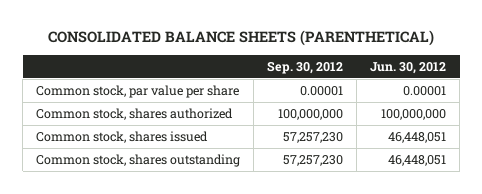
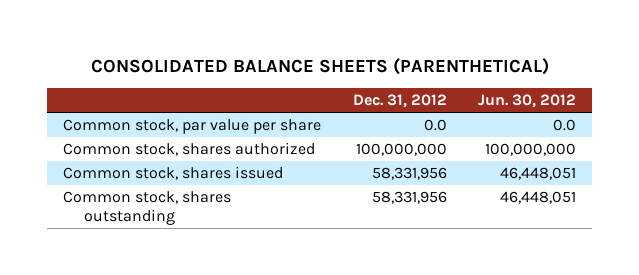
- | Sep. 30, 2012 | Jun. 30, 2012
+ | Dec. 31, 2012 | Jun. 30, 2012
- Common stock, par value per share | 0.00001 | 0.00001
+ Common stock, par value per share | 0.0 | 0.0

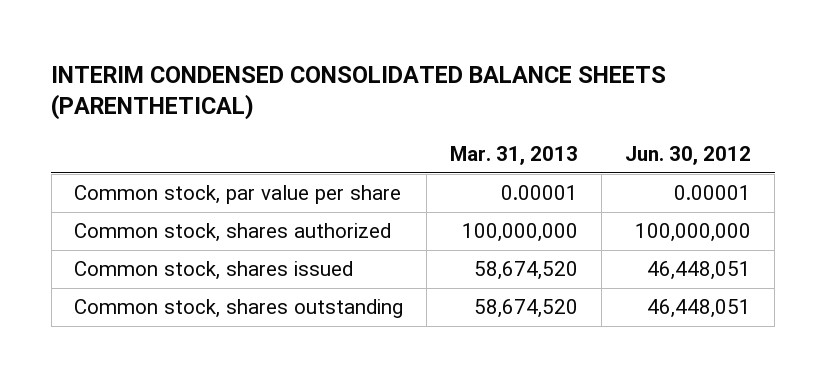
- CONSOLIDATED BALANCE SHEETS (PARENTHETICAL)
+ INTERIM CONDENSED CONSOLIDATED BALANCE SHEETS (PARENTHETICAL)
- | Dec. 31, 2012 | Jun. 30, 2012
+ | Mar. 31, 2013 | Jun. 30, 2012
- Common stock, par value per share | 0.0 | 0.0
+ Common stock, par value per share | 0.00001 | 0.00001

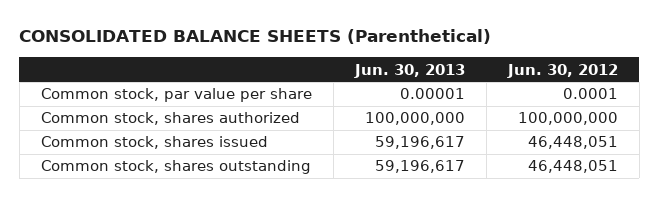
- INTERIM CONDENSED CONSOLIDATED BALANCE SHEETS (PARENTHETICAL)
+ CONSOLIDATED BALANCE SHEETS (Parenthetical)
- | Mar. 31, 2013 | Jun. 30, 2012
+ | Jun. 30, 2013 | Jun. 30, 2012
- Common stock, par value per share | 0.00001 | 0.00001
+ Common stock, par value per share | 0.00001 | 0.0001

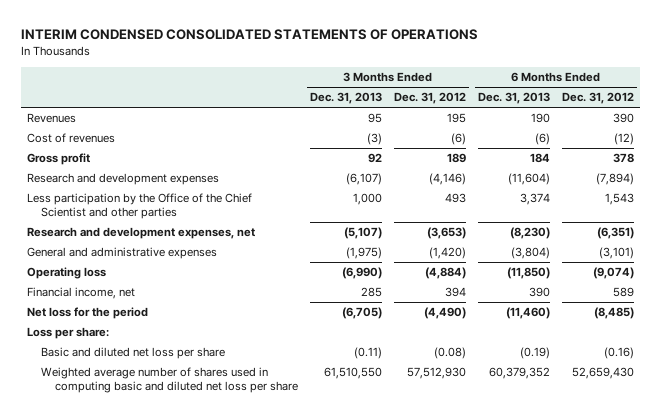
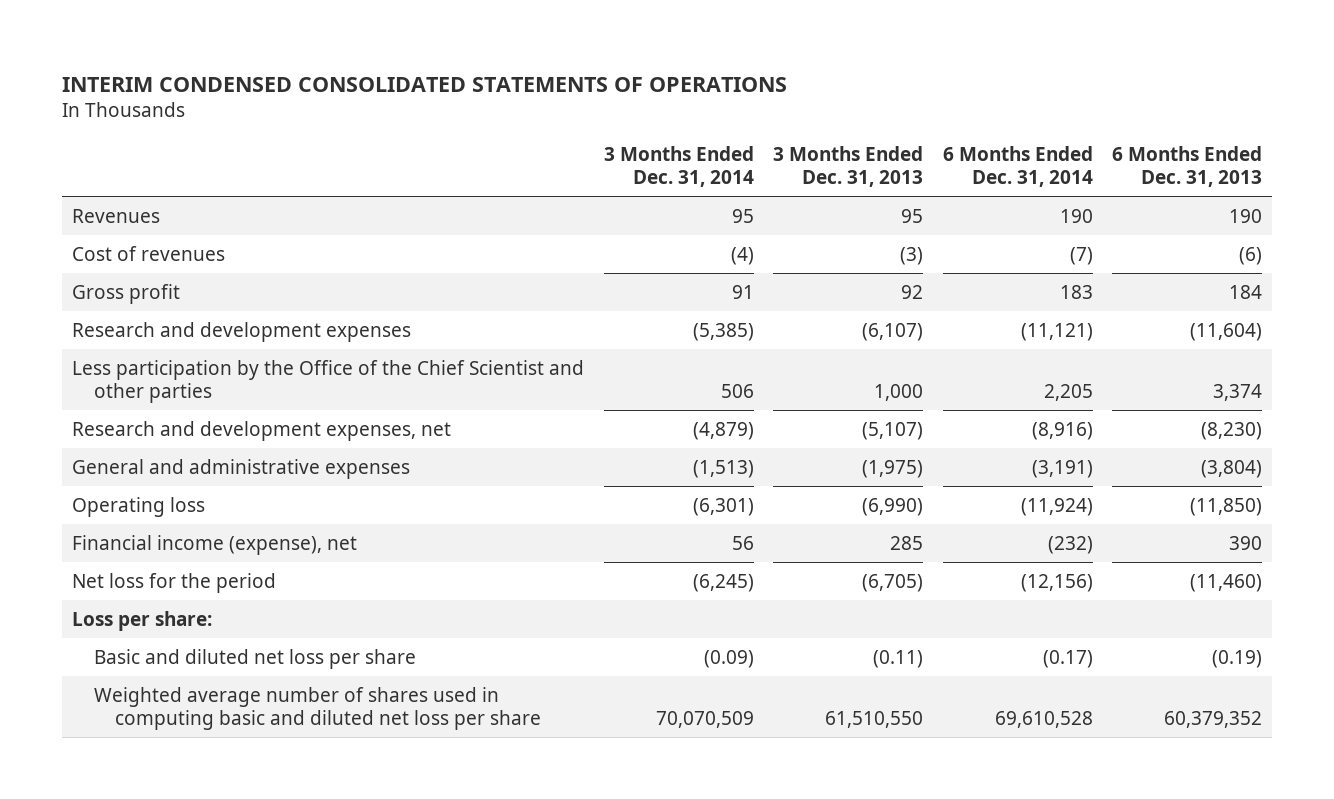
- | 3 Months Ended Dec. 31, 2013 | 3 Months Ended Dec. 31, 2012 | 6 Months Ended Dec. 31, 2013 | 6 Months Ended Dec. 31, 2012
+ | 3 Months Ended Dec. 31, 2014 | 3 Months Ended Dec. 31, 2013 | 6 Months Ended Dec. 31, 2014 | 6 Months Ended Dec. 31, 2013
- Financial income, net | 285 | 394 | 390 | 589
+ Financial income (expense), net | 56 | 285 | (232) | 390

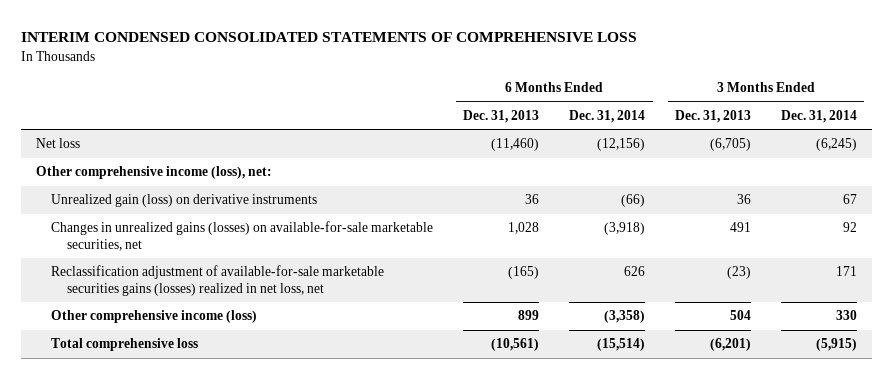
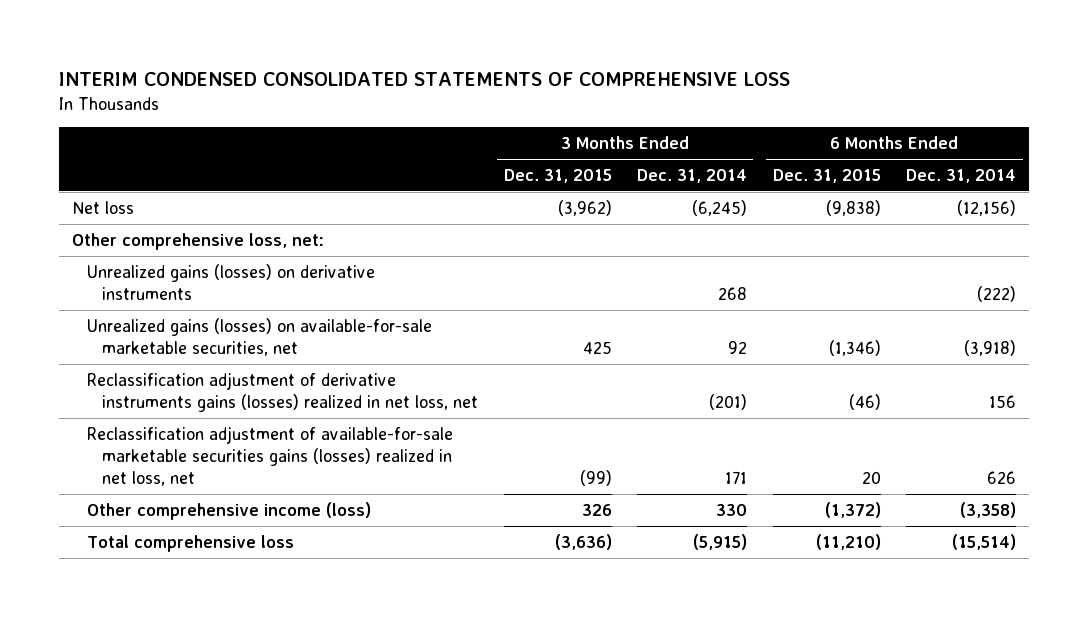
- | 6 Months Ended Dec. 31, 2013 | 6 Months Ended Dec. 31, 2014 | 3 Months Ended Dec. 31, 2013 | 3 Months Ended Dec. 31, 2014
+ | 3 Months Ended Dec. 31, 2015 | 3 Months Ended Dec. 31, 2014 | 6 Months Ended Dec. 31, 2015 | 6 Months Ended Dec. 31, 2014
- Other comprehensive income (loss), net:
- Unrealized gain (loss) on derivative instruments | 36 | (66) | 36 | 67
- Changes in unrealized gains (losses) on available-for-sale marketable securities, net | 1,028 | (3,918) | 491 | 92
+ Other comprehensive loss, net:
+ Unrealized gains (losses) on derivative instruments | | 268 | | (222)
+ Unrealized gains (losses) on available-for-sale marketable securities, net | 425 | 92 | (1,346) | (3,918)
+ Reclassification adjustment of derivative instruments gains (losses) realized in net loss, net | | (201) | (46) | 156

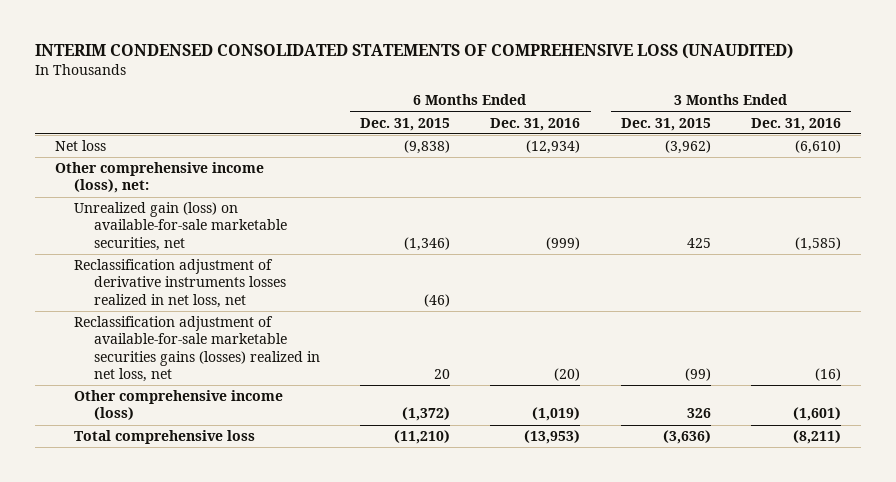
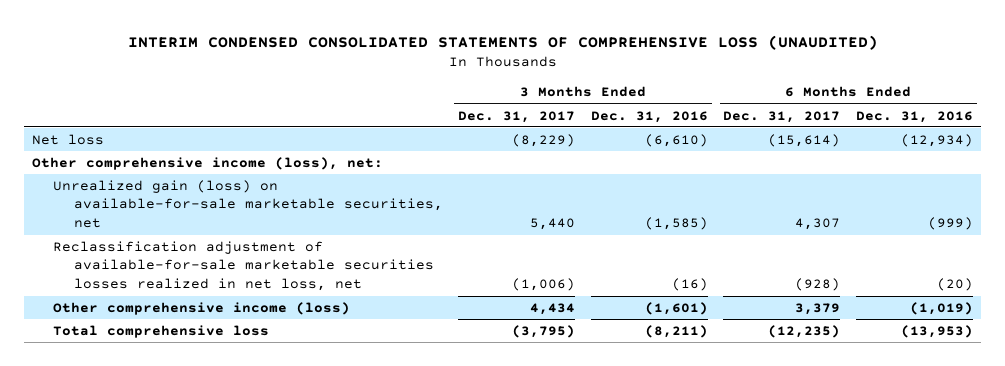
- | 6 Months Ended Dec. 31, 2015 | 6 Months Ended Dec. 31, 2016 | 3 Months Ended Dec. 31, 2015 | 3 Months Ended Dec. 31, 2016
+ | 3 Months Ended Dec. 31, 2017 | 3 Months Ended Dec. 31, 2016 | 6 Months Ended Dec. 31, 2017 | 6 Months Ended Dec. 31, 2016
- Reclassification adjustment of derivative instruments losses realized in net loss, net | (46) | | |
- Reclassification adjustment of available-for-sale marketable securities gains (losses) realized in net loss, net | 20 | (20) | (99) | (16)
+ Reclassification adjustment of available-for-sale marketable securities losses realized in net loss, net | (1,006) | (16) | (928) | (20)

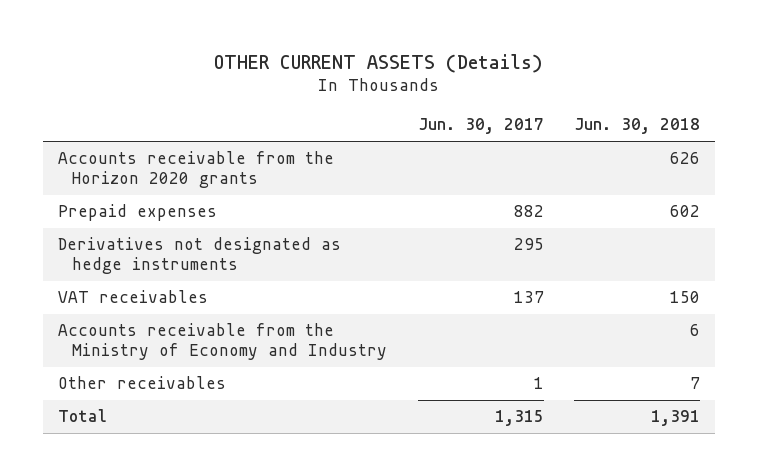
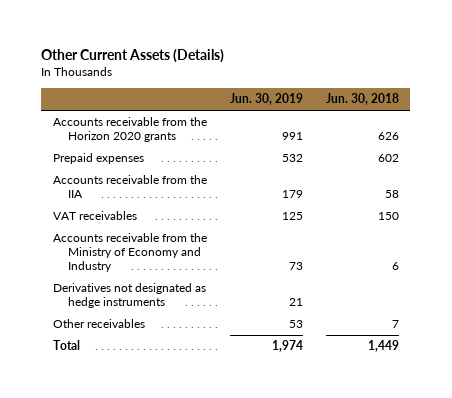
- OTHER CURRENT ASSETS (Details)
+ Other Current Assets (Details)
- | Jun. 30, 2017 | Jun. 30, 2018
+ | Jun. 30, 2019 | Jun. 30, 2018
+ Accounts receivable from the IIA | 179 | 58
moved down: Derivatives not designated as hedge instruments | 21 |
- Total | 1,315 | 1,391
+ Total | 1,974 | 1,449

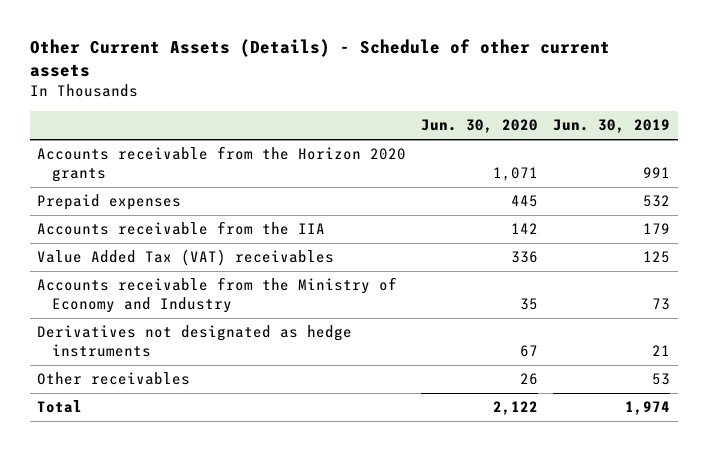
- Other Current Assets (Details)
+ Other Current Assets (Details) - Schedule of other current assets
- | Jun. 30, 2019 | Jun. 30, 2018
+ | Jun. 30, 2020 | Jun. 30, 2019
- VAT receivables | 125 | 150
+ Value Added Tax (VAT) receivables | 336 | 125

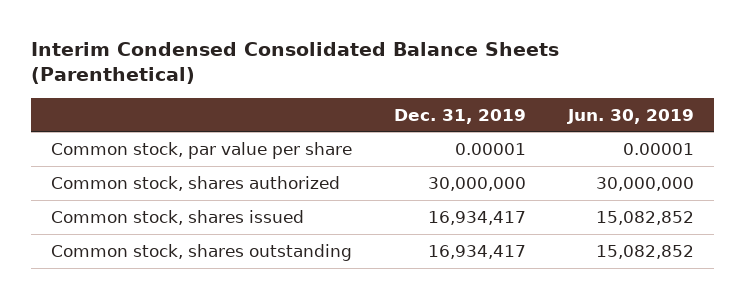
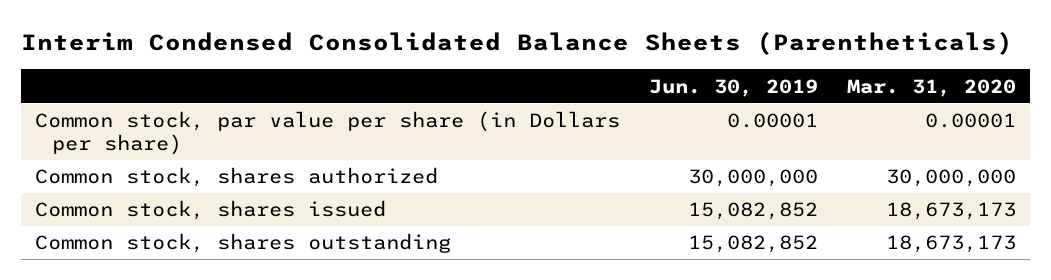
- Interim Condensed Consolidated Balance Sheets (Parenthetical)
+ Interim Condensed Consolidated Balance Sheets (Parentheticals)
- | Dec. 31, 2019 | Jun. 30, 2019
+ | Jun. 30, 2019 | Mar. 31, 2020
- Common stock, par value per share | 0.00001 | 0.00001
+ Common stock, par value per share (in Dollars per share) | 0.00001 | 0.00001

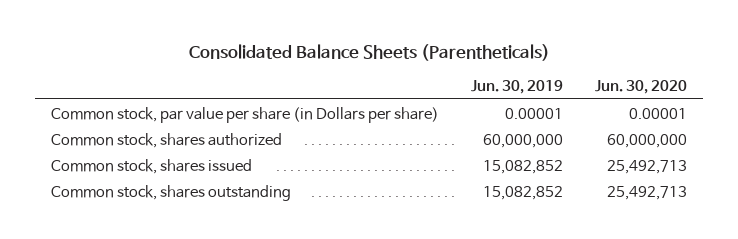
- Interim Condensed Consolidated Balance Sheets (Parentheticals)
+ Consolidated Balance Sheets (Parentheticals)
- | Jun. 30, 2019 | Mar. 31, 2020
+ | Jun. 30, 2019 | Jun. 30, 2020
- Common stock, shares authorized | 30,000,000 | 30,000,000
+ Common stock, shares authorized | 60,000,000 | 60,000,000

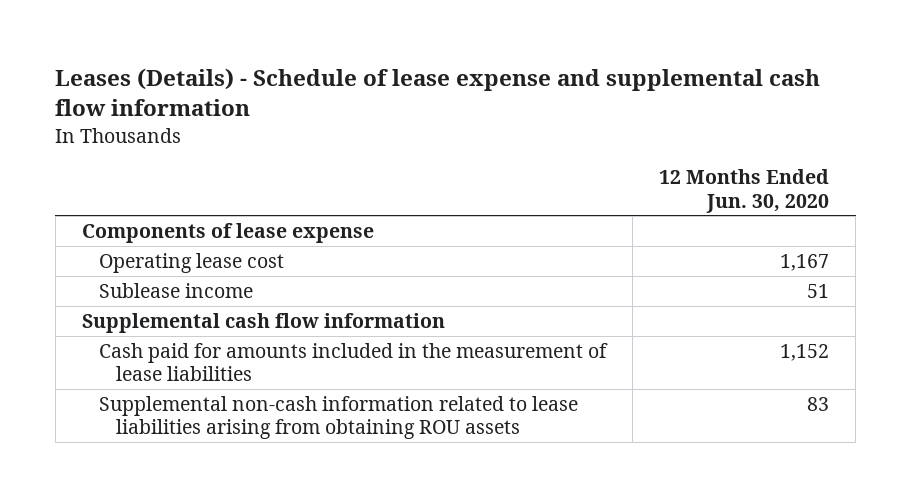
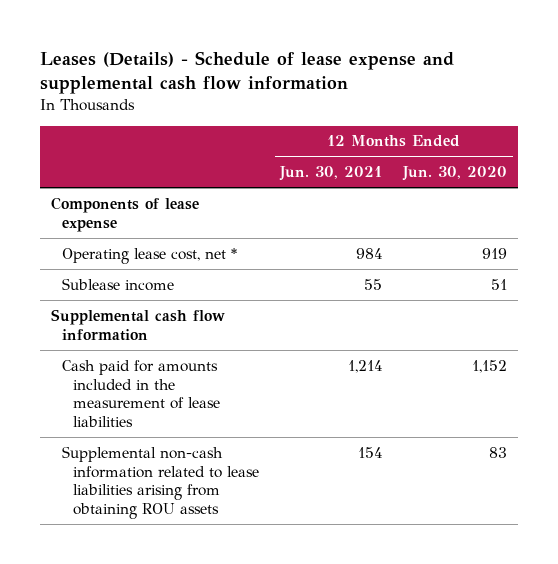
- | 12 Months Ended Jun. 30, 2020
+ | 12 Months Ended Jun. 30, 2021 | 12 Months Ended Jun. 30, 2020
- Operating lease cost | 1,167
+ Operating lease cost, net * | 984 | 919

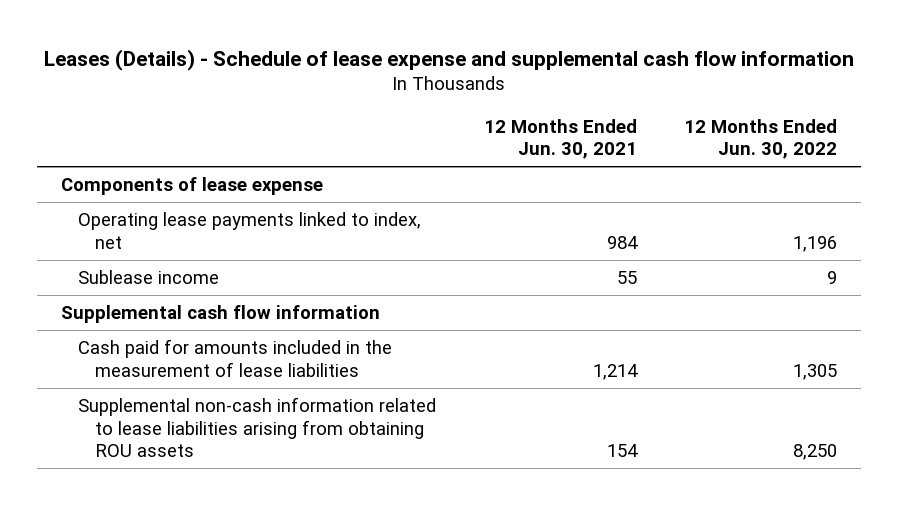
- | 12 Months Ended Jun. 30, 2021 | 12 Months Ended Jun. 30, 2020
+ | 12 Months Ended Jun. 30, 2021 | 12 Months Ended Jun. 30, 2022
- Operating lease cost, net * | 984 | 919
+ Operating lease payments linked to index, net | 984 | 1,196

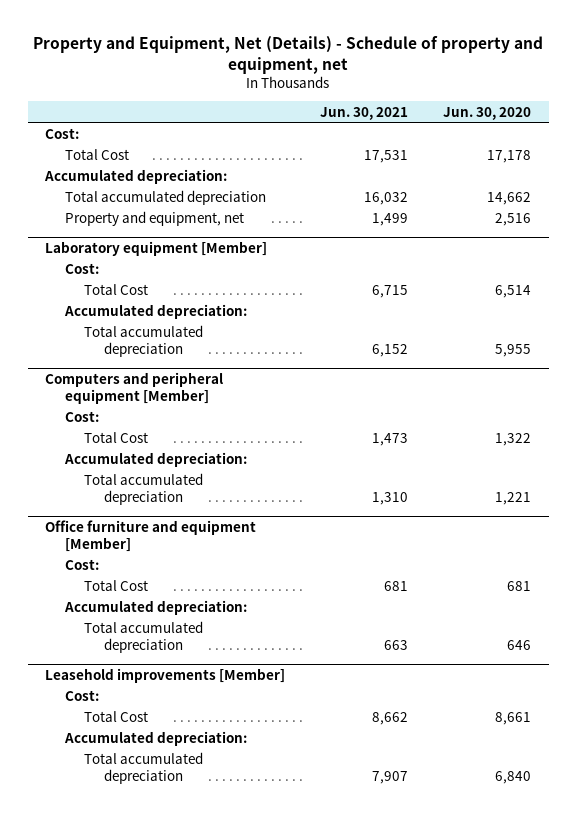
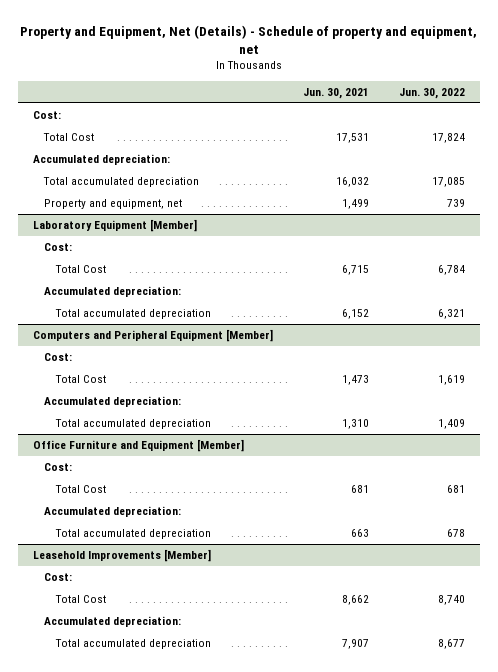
- | Jun. 30, 2021 | Jun. 30, 2020
+ | Jun. 30, 2021 | Jun. 30, 2022
- Laboratory equipment [Member]
+ Laboratory Equipment [Member]
- Computers and peripheral equipment [Member]
+ Computers and Peripheral Equipment [Member]
- Office furniture and equipment [Member]
+ Office Furniture and Equipment [Member]
- Leasehold improvements [Member]
+ Leasehold Improvements [Member]

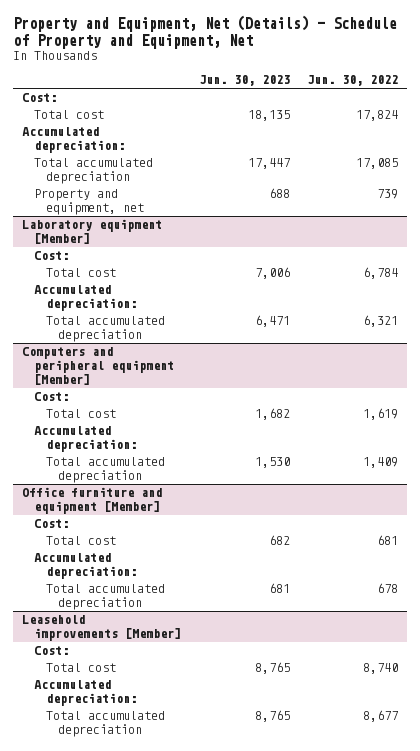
- Property and Equipment, Net (Details) - Schedule of property and equipment, net
+ Property and Equipment, Net (Details) - Schedule of Property and Equipment, Net
- | Jun. 30, 2021 | Jun. 30, 2022
+ | Jun. 30, 2023 | Jun. 30, 2022
- Total Cost | 17,531 | 17,824
+ Total cost | 18,135 | 17,824
- Laboratory Equipment [Member]
+ Laboratory equipment [Member]
- Total Cost | 6,715 | 6,784
+ Total cost | 7,006 | 6,784
- Computers and Peripheral Equipment [Member]
+ Computers and peripheral equipment [Member]
- Total Cost | 1,473 | 1,619
+ Total cost | 1,682 | 1,619
- Office Furniture and Equipment [Member]
+ Office furniture and equipment [Member]
- Total Cost | 681 | 681
+ Total cost | 682 | 681
- Leasehold Improvements [Member]
+ Leasehold improvements [Member]
- Total Cost | 8,662 | 8,740
+ Total cost | 8,765 | 8,740

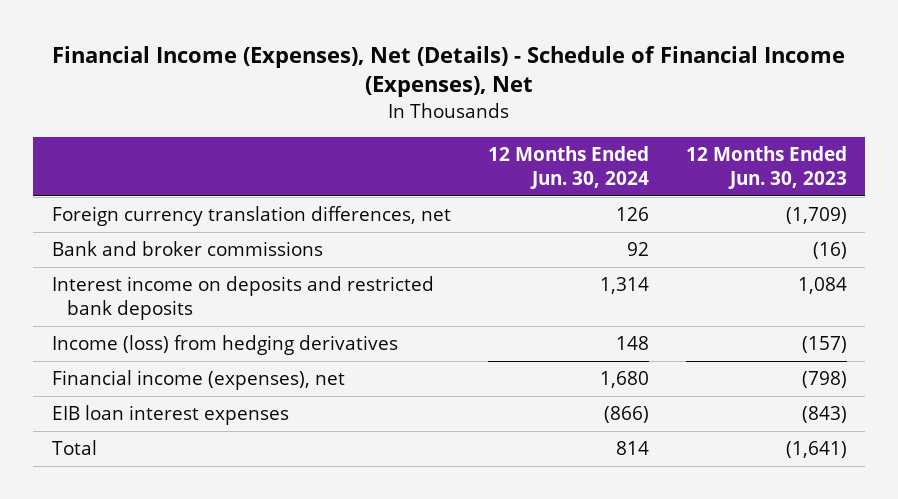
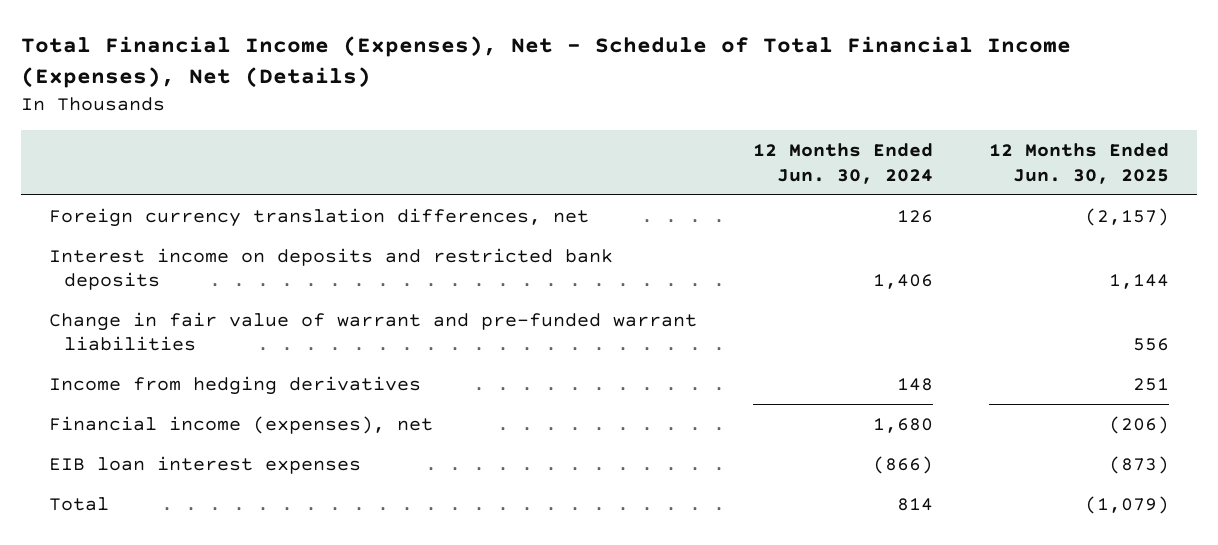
- Financial Income (Expenses), Net (Details) - Schedule of Financial Income (Expenses), Net
+ Total Financial Income (Expenses), Net - Schedule of Total Financial Income (Expenses), Net (Details)
- | 12 Months Ended Jun. 30, 2024 | 12 Months Ended Jun. 30, 2023
+ | 12 Months Ended Jun. 30, 2024 | 12 Months Ended Jun. 30, 2025
- Bank and broker commissions | 92 | (16)
- Interest income on deposits and restricted bank deposits | 1,314 | 1,084
- Income (loss) from hedging derivatives | 148 | (157)
+ Interest income on deposits and restricted bank deposits | 1,406 | 1,144
+ Change in fair value of warrant and pre-funded warrant liabilities | | 556
+ Income from hedging derivatives | 148 | 251

